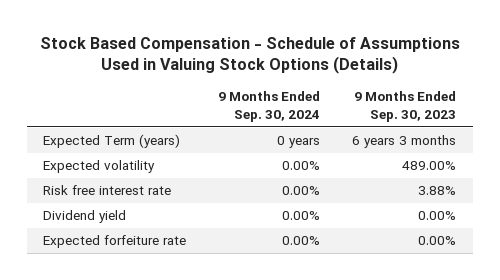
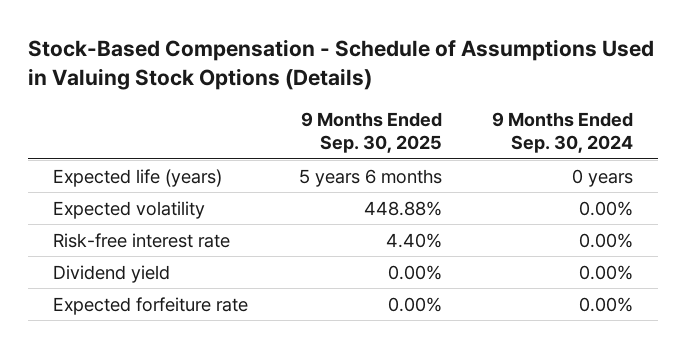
- Stock Based Compensation - Schedule of Assumptions Used in Valuing Stock Options (Details)
+ Stock-Based Compensation - Schedule of Assumptions Used in Valuing Stock Options (Details)
- | 9 Months Ended Sep. 30, 2024 | 9 Months Ended Sep. 30, 2023
+ | 9 Months Ended Sep. 30, 2025 | 9 Months Ended Sep. 30, 2024
- Expected Term (years) | 0 years | 6 years 3 months
+ Expected life (years) | 5 years 6 months | 0 years
- Risk free interest rate | 0.00% | 3.88%
+ Risk-free interest rate | 4.40% | 0.00%

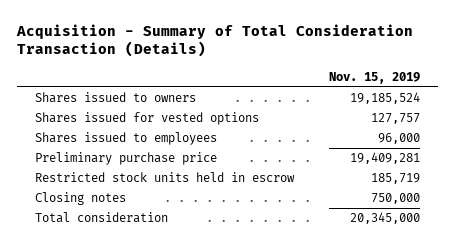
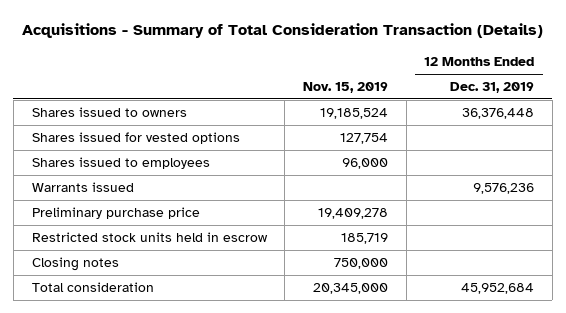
- Acquisition - Summary of Total Consideration Transaction (Details)
+ Acquisitions - Summary of Total Consideration Transaction (Details)
- | Nov. 15, 2019
+ | Nov. 15, 2019 | 12 Months Ended Dec. 31, 2019
- Shares issued for vested options | 127,757
+ Shares issued for vested options | 127,754 |
- Preliminary purchase price | 19,409,281
+ Warrants issued | | 9,576,236
+ Preliminary purchase price | 19,409,278 |

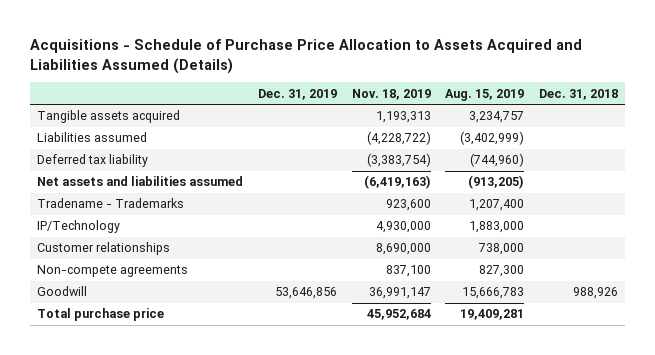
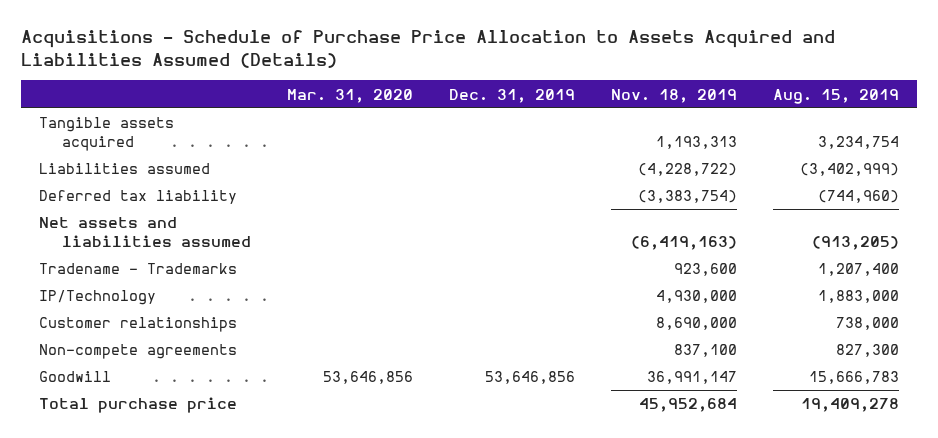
- | Dec. 31, 2019 | Nov. 18, 2019 | Aug. 15, 2019 | Dec. 31, 2018
+ | Mar. 31, 2020 | Dec. 31, 2019 | Nov. 18, 2019 | Aug. 15, 2019
- Tangible assets acquired | | 1,193,313 | 3,234,757 |
+ Tangible assets acquired | | | 1,193,313 | 3,234,754
- Total purchase price | | 45,952,684 | 19,409,281 |
+ Total purchase price | | | 45,952,684 | 19,409,278

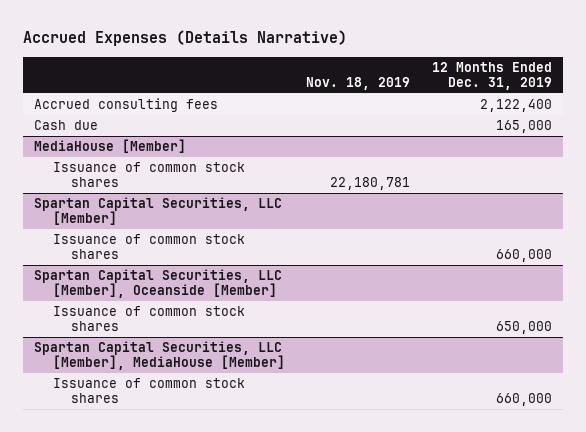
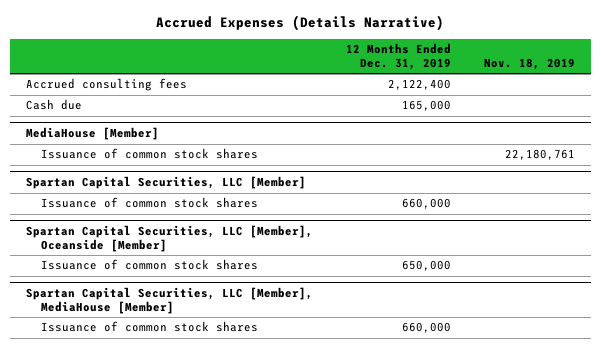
- | Nov. 18, 2019 | 12 Months Ended Dec. 31, 2019
+ | 12 Months Ended Dec. 31, 2019 | Nov. 18, 2019
@ MediaHouse [Member]
- Issuance of common stock shares | 22,180,781 |
+ Issuance of common stock shares | | 22,180,761

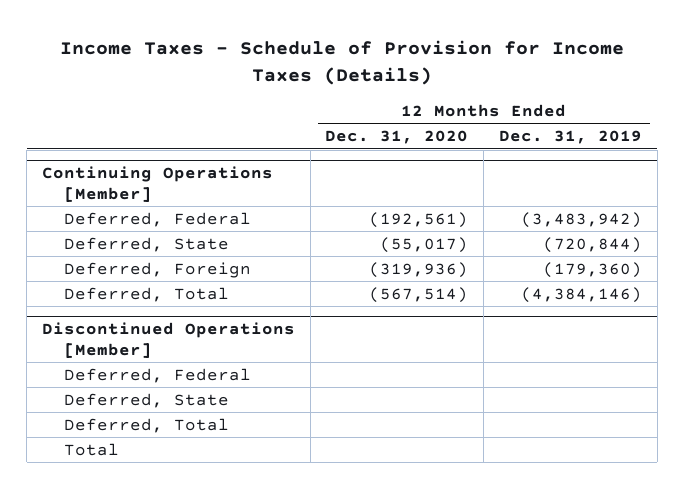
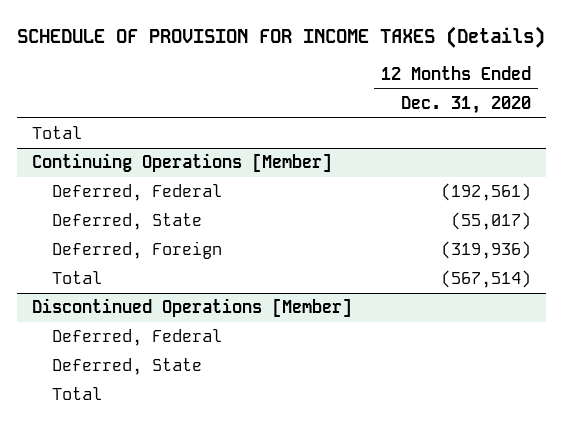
- Income Taxes - Schedule of Provision for Income Taxes (Details)
+ SCHEDULE OF PROVISION FOR INCOME TAXES (Details)
- | 12 Months Ended Dec. 31, 2020 | 12 Months Ended Dec. 31, 2019
+ | 12 Months Ended Dec. 31, 2020
+ Total
@ Continuing Operations [Member]
- Deferred, Total | (567,514) | (4,384,146)
+ Total | (567,514)
@ Discontinued Operations [Member]
- Deferred, Total

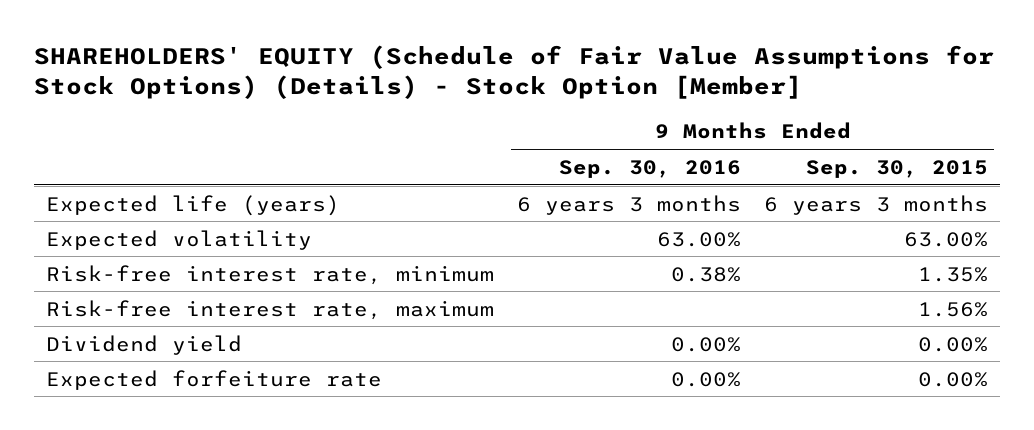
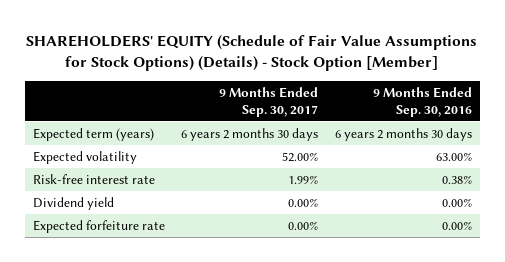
- | 9 Months Ended Sep. 30, 2016 | 9 Months Ended Sep. 30, 2015
+ | 9 Months Ended Sep. 30, 2017 | 9 Months Ended Sep. 30, 2016
- Expected life (years) | 6 years 3 months | 6 years 3 months
+ Expected term (years) | 6 years 2 months 30 days | 6 years 2 months 30 days
- Risk-free interest rate, minimum | 0.38% | 1.35%
- Risk-free interest rate, maximum | | 1.56%
+ Risk-free interest rate | 1.99% | 0.38%

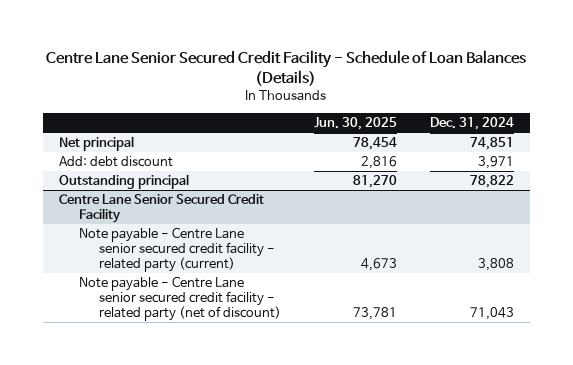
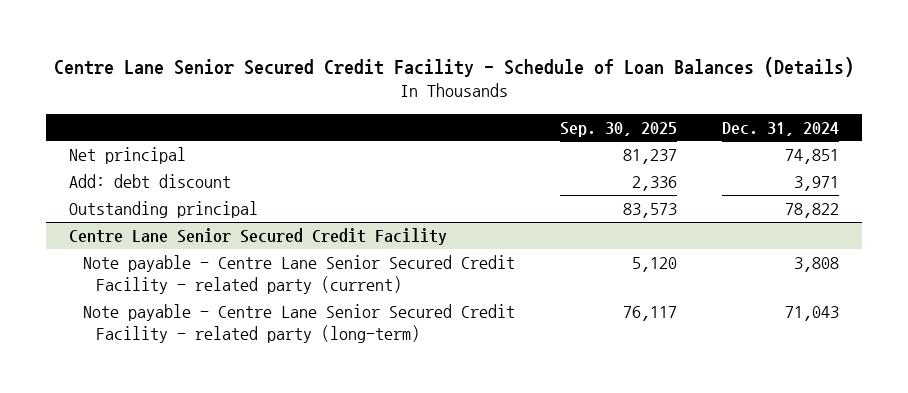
- | Jun. 30, 2025 | Dec. 31, 2024
+ | Sep. 30, 2025 | Dec. 31, 2024
@ Centre Lane Senior Secured Credit Facility
- Note payable - Centre Lane senior secured credit facility - related party (current) | 4,673 | 3,808
- Note payable - Centre Lane senior secured credit facility - related party (net of discount) | 73,781 | 71,043
+ Note payable - Centre Lane Senior Secured Credit Facility - related party (current) | 5,120 | 3,808
+ Note payable - Centre Lane Senior Secured Credit Facility - related party (long-term) | 76,117 | 71,043

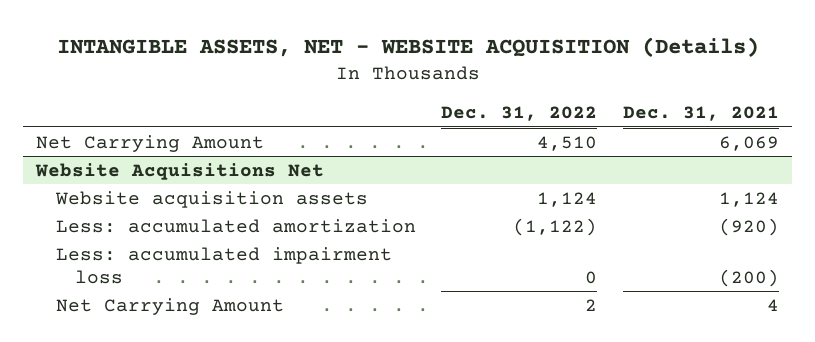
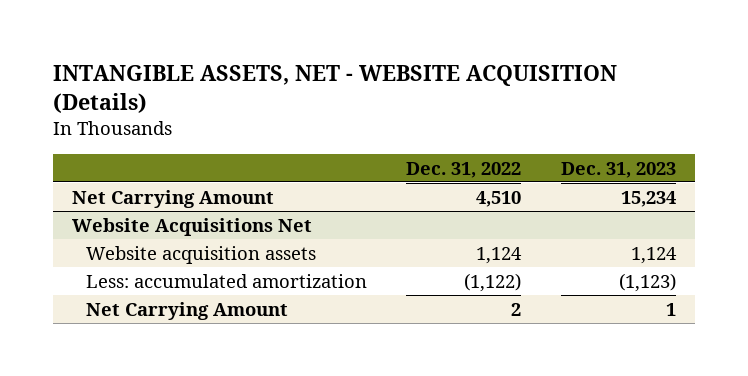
- | Dec. 31, 2022 | Dec. 31, 2021
+ | Dec. 31, 2022 | Dec. 31, 2023
@ Website Acquisitions Net
- Less: accumulated impairment loss | 0 | (200)

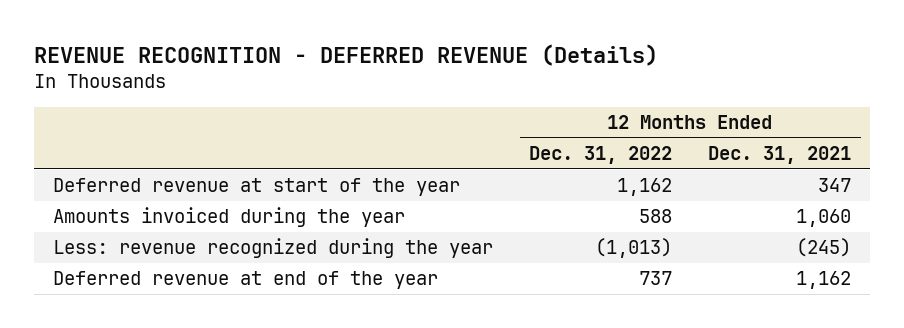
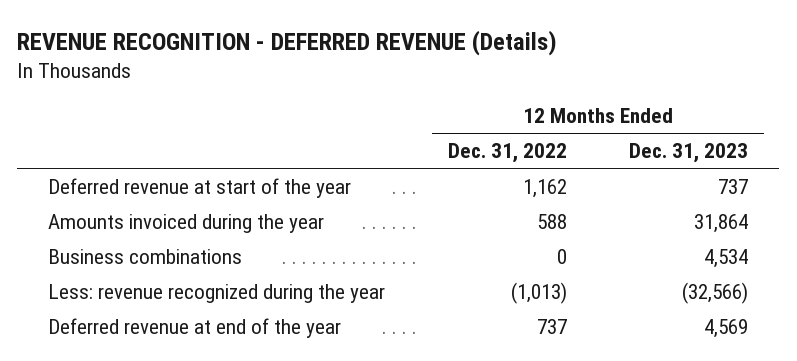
- | 12 Months Ended Dec. 31, 2022 | 12 Months Ended Dec. 31, 2021
+ | 12 Months Ended Dec. 31, 2022 | 12 Months Ended Dec. 31, 2023
+ Business combinations | 0 | 4,534

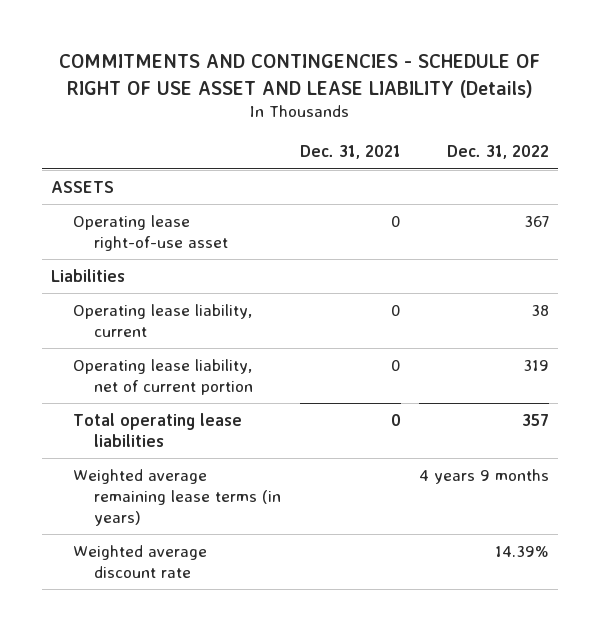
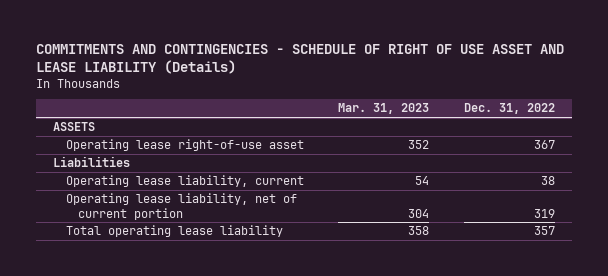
- | Dec. 31, 2021 | Dec. 31, 2022
+ | Mar. 31, 2023 | Dec. 31, 2022
- Total operating lease liabilities | 0 | 357
- Weighted average remaining lease terms (in years) | | 4 years 9 months
- Weighted average discount rate | | 14.39%
+ Total operating lease liability | 358 | 357

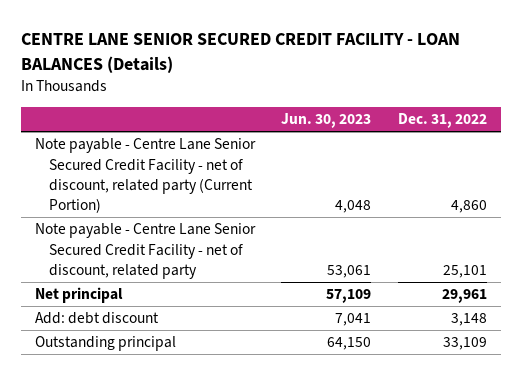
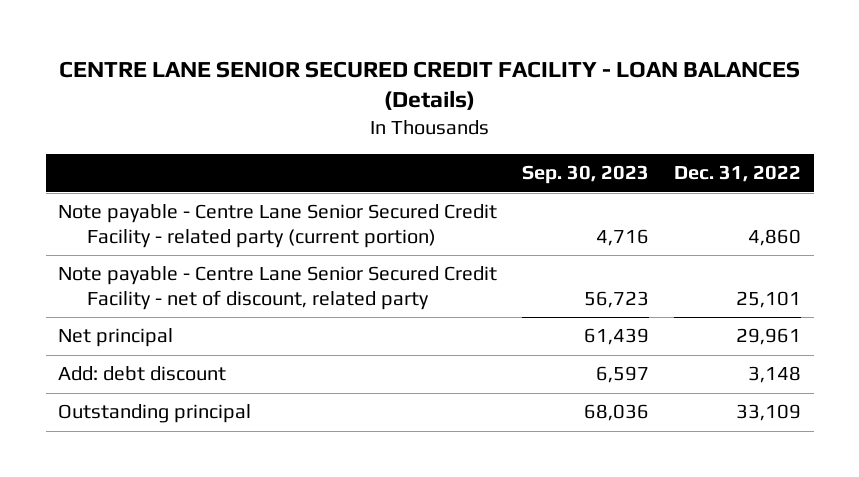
- | Jun. 30, 2023 | Dec. 31, 2022
+ | Sep. 30, 2023 | Dec. 31, 2022
- Note payable - Centre Lane Senior Secured Credit Facility - net of discount, related party (Current Portion) | 4,048 | 4,860
+ Note payable - Centre Lane Senior Secured Credit Facility - related party (current portion) | 4,716 | 4,860

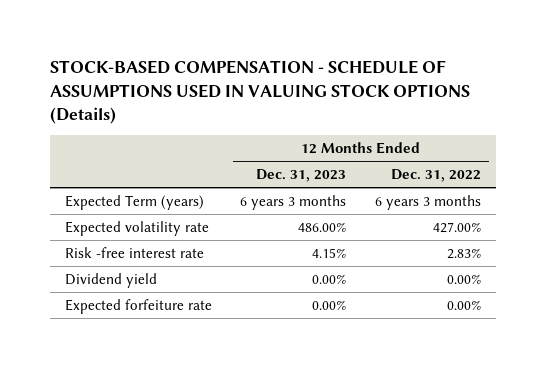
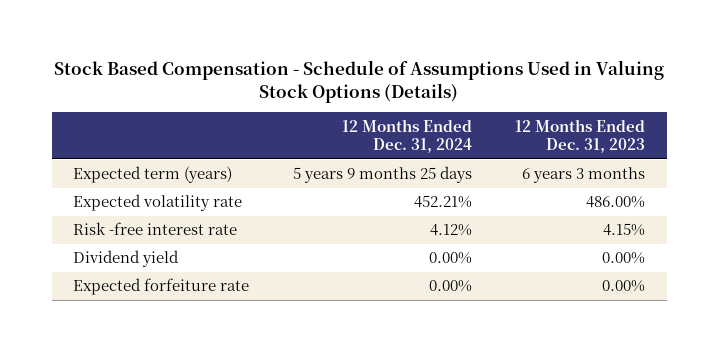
- STOCK-BASED COMPENSATION - SCHEDULE OF ASSUMPTIONS USED IN VALUING STOCK OPTIONS (Details)
+ Stock Based Compensation - Schedule of Assumptions Used in Valuing Stock Options (Details)
- | 12 Months Ended Dec. 31, 2023 | 12 Months Ended Dec. 31, 2022
+ | 12 Months Ended Dec. 31, 2024 | 12 Months Ended Dec. 31, 2023
- Expected Term (years) | 6 years 3 months | 6 years 3 months
+ Expected term (years) | 5 years 9 months 25 days | 6 years 3 months

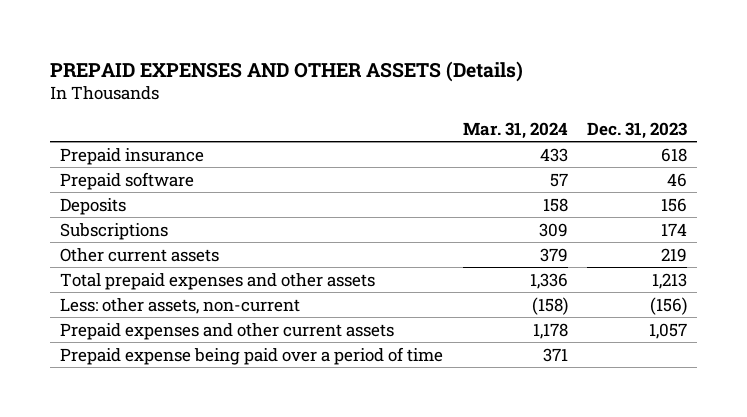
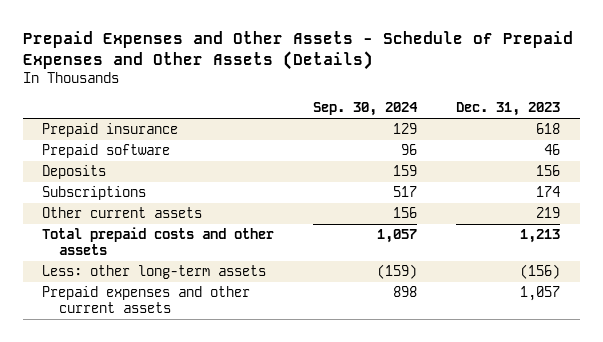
- PREPAID EXPENSES AND OTHER ASSETS (Details)
+ Prepaid Expenses and Other Assets - Schedule of Prepaid Expenses and Other Assets (Details)
- | Mar. 31, 2024 | Dec. 31, 2023
+ | Sep. 30, 2024 | Dec. 31, 2023
- Total prepaid expenses and other assets | 1,336 | 1,213
- Less: other assets, non-current | (158) | (156)
+ Total prepaid costs and other assets | 1,057 | 1,213
+ Less: other long-term assets | (159) | (156)
- Prepaid expense being paid over a period of time | 371 |

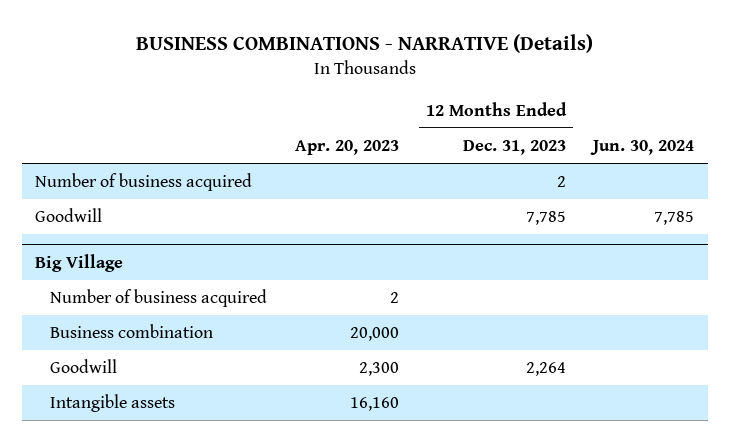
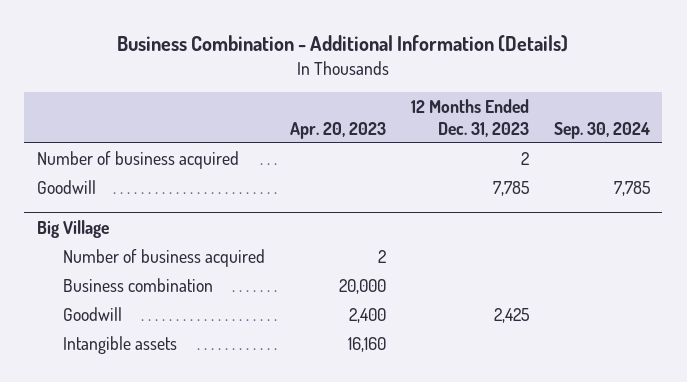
- BUSINESS COMBINATIONS - NARRATIVE (Details)
+ Business Combination - Additional Information (Details)
- | Apr. 20, 2023 | 12 Months Ended Dec. 31, 2023 | Jun. 30, 2024
+ | Apr. 20, 2023 | 12 Months Ended Dec. 31, 2023 | Sep. 30, 2024
@ Big Village
- Goodwill | 2,300 | 2,264 |
+ Goodwill | 2,400 | 2,425 |

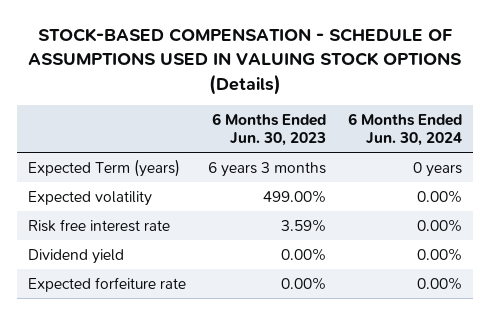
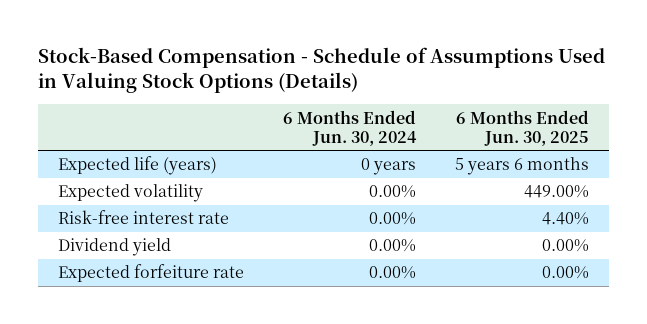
- STOCK-BASED COMPENSATION - SCHEDULE OF ASSUMPTIONS USED IN VALUING STOCK OPTIONS (Details)
+ Stock-Based Compensation - Schedule of Assumptions Used in Valuing Stock Options (Details)
- | 6 Months Ended Jun. 30, 2023 | 6 Months Ended Jun. 30, 2024
+ | 6 Months Ended Jun. 30, 2024 | 6 Months Ended Jun. 30, 2025
- Expected Term (years) | 6 years 3 months | 0 years
+ Expected life (years) | 0 years | 5 years 6 months
- Risk free interest rate | 3.59% | 0.00%
+ Risk-free interest rate | 0.00% | 4.40%

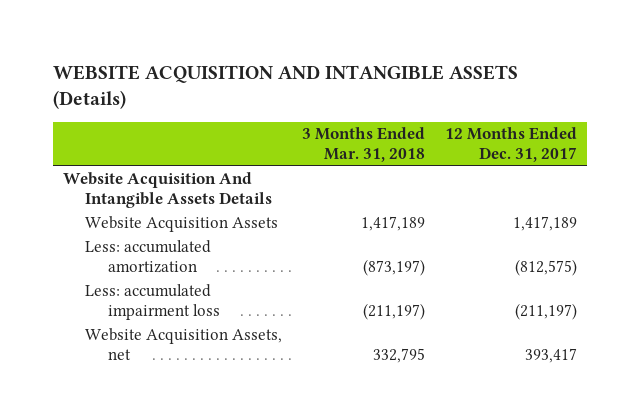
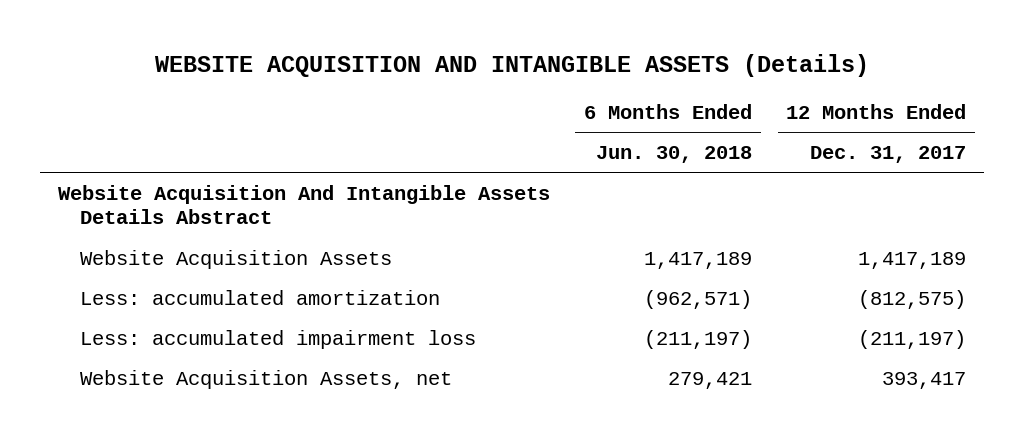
- | 3 Months Ended Mar. 31, 2018 | 12 Months Ended Dec. 31, 2017
+ | 6 Months Ended Jun. 30, 2018 | 12 Months Ended Dec. 31, 2017
- Website Acquisition And Intangible Assets Details
+ Website Acquisition And Intangible Assets Details Abstract

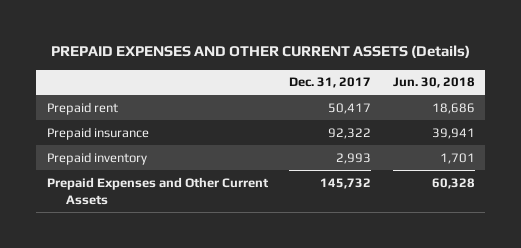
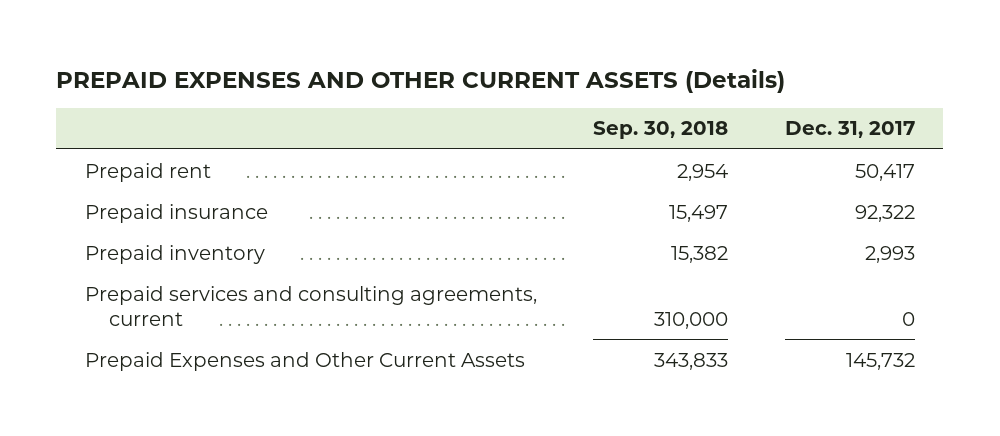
- | Dec. 31, 2017 | Jun. 30, 2018
+ | Sep. 30, 2018 | Dec. 31, 2017
+ Prepaid services and consulting agreements, current | 310,000 | 0

